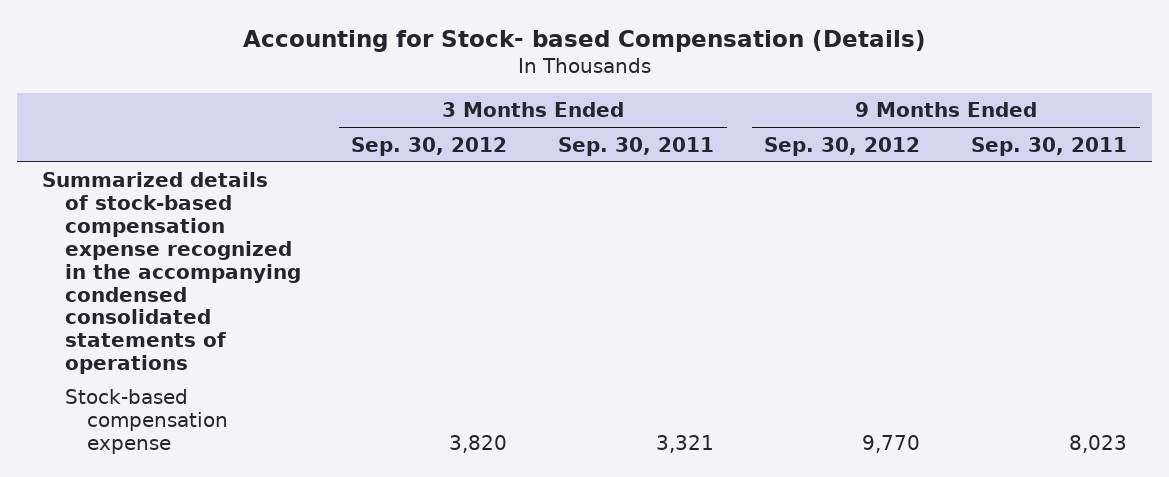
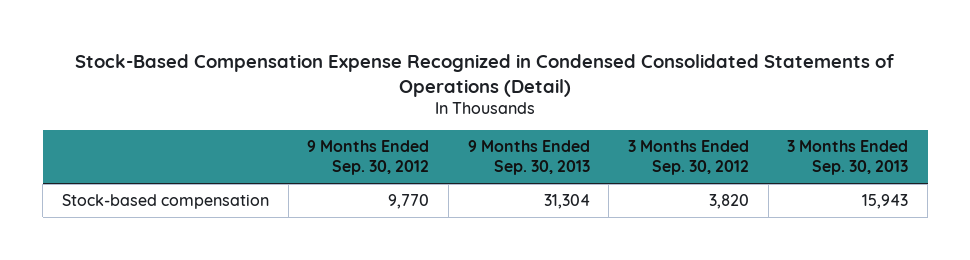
- Accounting for Stock- based Compensation (Details)
+ Stock-Based Compensation Expense Recognized in Condensed Consolidated Statements of Operations (Detail)
- | 3 Months Ended Sep. 30, 2012 | 3 Months Ended Sep. 30, 2011 | 9 Months Ended Sep. 30, 2012 | 9 Months Ended Sep. 30, 2011
+ | 9 Months Ended Sep. 30, 2012 | 9 Months Ended Sep. 30, 2013 | 3 Months Ended Sep. 30, 2012 | 3 Months Ended Sep. 30, 2013
- Summarized details of stock-based compensation expense recognized in the accompanying condensed consolidated statements of operations
- Stock-based compensation expense | 3,820 | 3,321 | 9,770 | 8,023
+ Stock-based compensation | 9,770 | 31,304 | 3,820 | 15,943

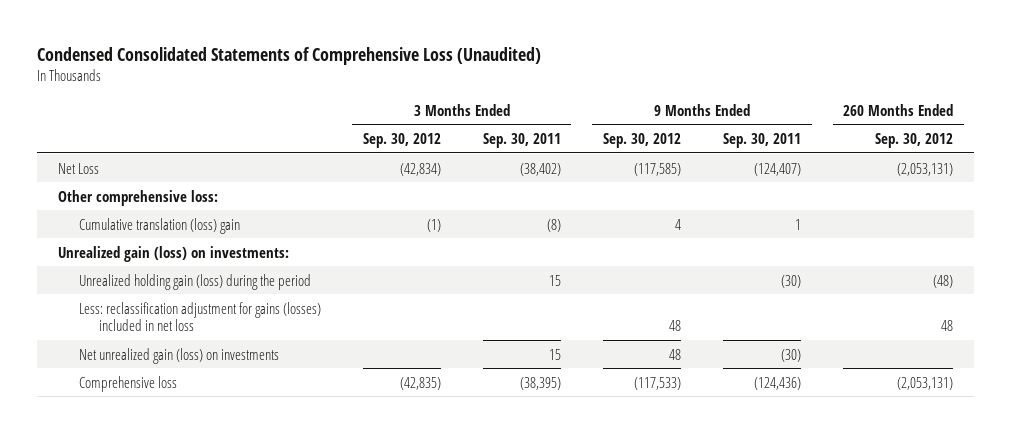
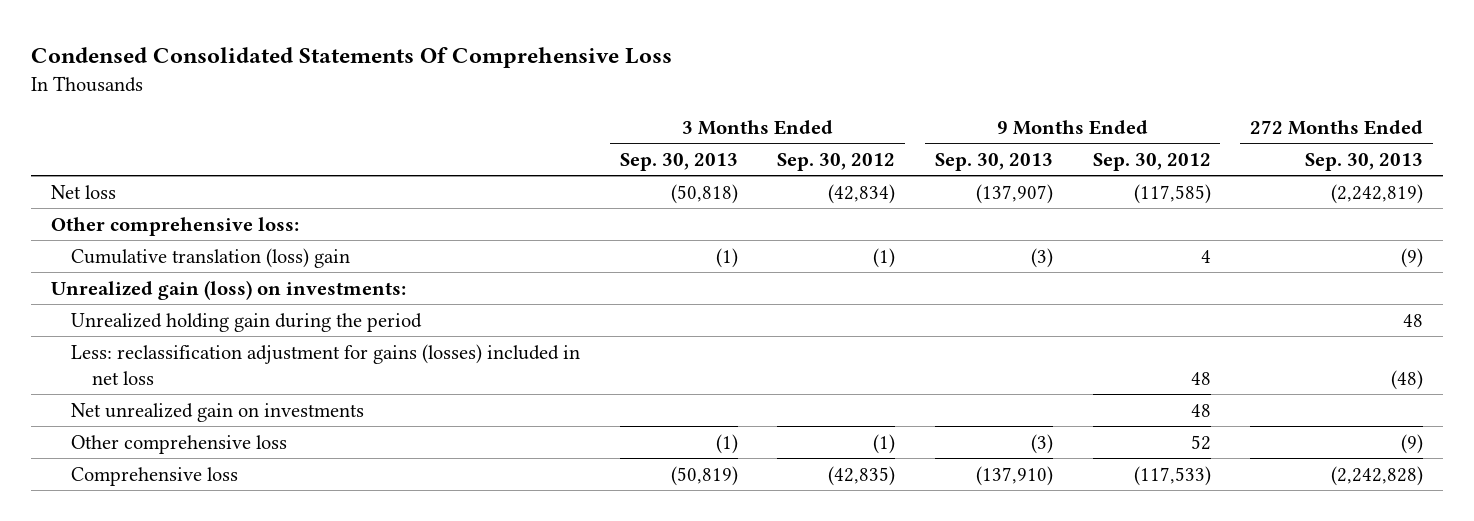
- Condensed Consolidated Statements of Comprehensive Loss (Unaudited)
+ Condensed Consolidated Statements Of Comprehensive Loss
- | 3 Months Ended Sep. 30, 2012 | 3 Months Ended Sep. 30, 2011 | 9 Months Ended Sep. 30, 2012 | 9 Months Ended Sep. 30, 2011 | 260 Months Ended Sep. 30, 2012
+ | 3 Months Ended Sep. 30, 2013 | 3 Months Ended Sep. 30, 2012 | 9 Months Ended Sep. 30, 2013 | 9 Months Ended Sep. 30, 2012 | 272 Months Ended Sep. 30, 2013
- Net Loss | (42,834) | (38,402) | (117,585) | (124,407) | (2,053,131)
+ Net loss | (50,818) | (42,834) | (137,907) | (117,585) | (2,242,819)
- Unrealized holding gain (loss) during the period | | 15 | | (30) | (48)
+ Unrealized holding gain during the period | | | | | 48
- Net unrealized gain (loss) on investments | | 15 | 48 | (30) |
+ Net unrealized gain on investments | | | | 48 |
+ Other comprehensive loss | (1) | (1) | (3) | 52 | (9)

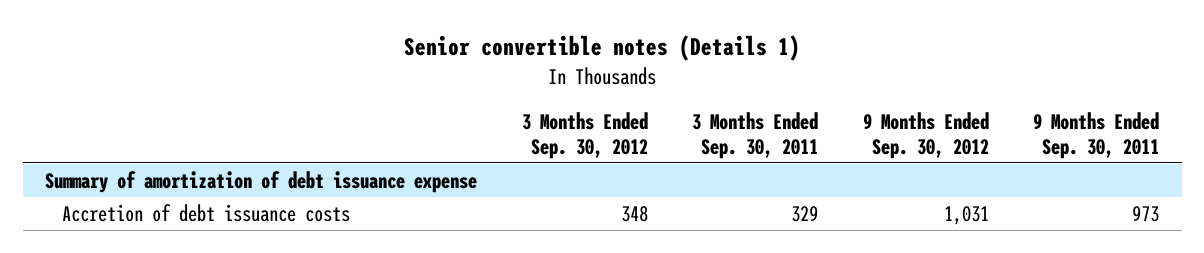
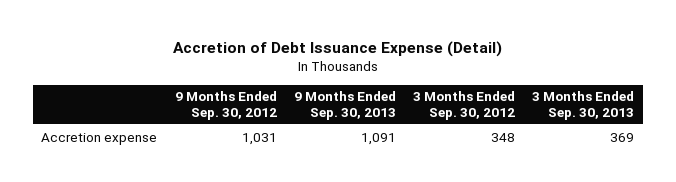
- Senior convertible notes (Details 1)
+ Accretion of Debt Issuance Expense (Detail)
- | 3 Months Ended Sep. 30, 2012 | 3 Months Ended Sep. 30, 2011 | 9 Months Ended Sep. 30, 2012 | 9 Months Ended Sep. 30, 2011
+ | 9 Months Ended Sep. 30, 2012 | 9 Months Ended Sep. 30, 2013 | 3 Months Ended Sep. 30, 2012 | 3 Months Ended Sep. 30, 2013
- Summary of amortization of debt issuance expense
- Accretion of debt issuance costs | 348 | 329 | 1,031 | 973
+ Accretion expense | 1,031 | 1,091 | 348 | 369

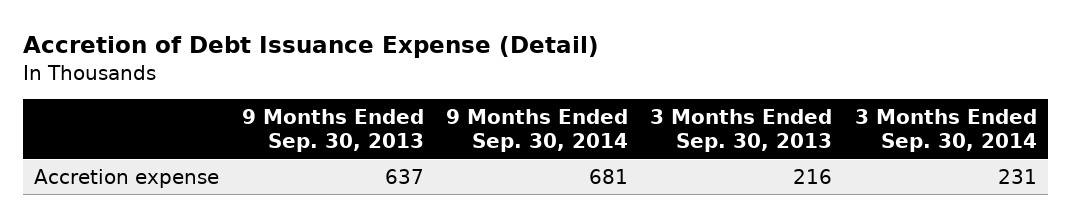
- | 9 Months Ended Sep. 30, 2012 | 9 Months Ended Sep. 30, 2013 | 3 Months Ended Sep. 30, 2012 | 3 Months Ended Sep. 30, 2013
+ | 9 Months Ended Sep. 30, 2013 | 9 Months Ended Sep. 30, 2014 | 3 Months Ended Sep. 30, 2013 | 3 Months Ended Sep. 30, 2014
- Accretion expense | 1,031 | 1,091 | 348 | 369
+ Accretion expense | 637 | 681 | 216 | 231

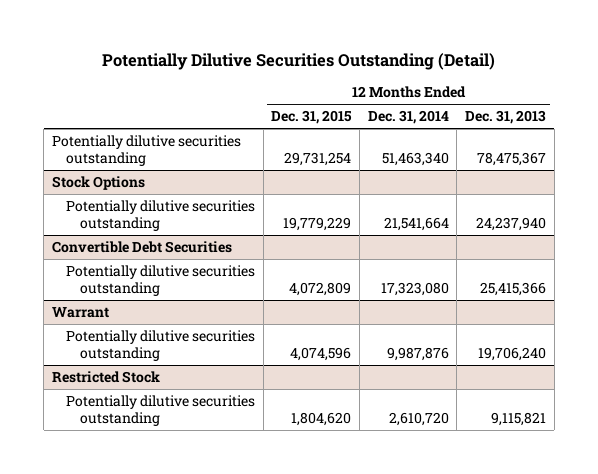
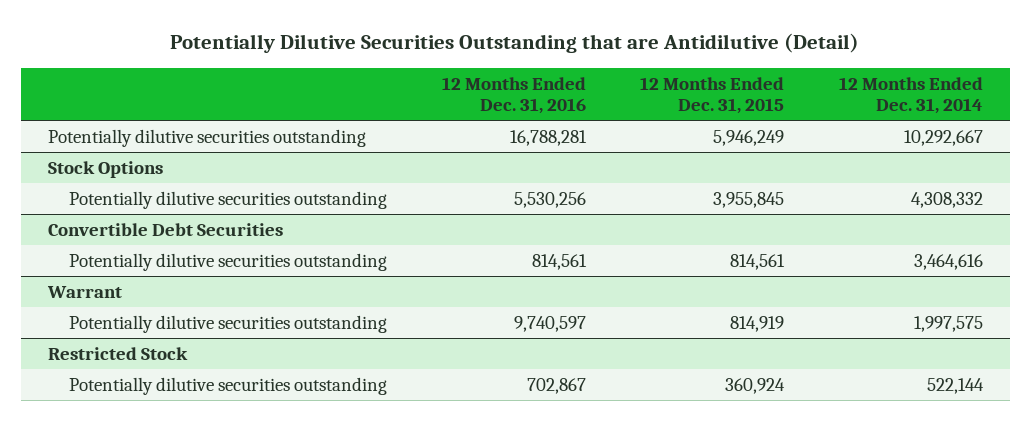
- Potentially Dilutive Securities Outstanding (Detail)
+ Potentially Dilutive Securities Outstanding that are Antidilutive (Detail)
- | 12 Months Ended Dec. 31, 2015 | 12 Months Ended Dec. 31, 2014 | 12 Months Ended Dec. 31, 2013
+ | 12 Months Ended Dec. 31, 2016 | 12 Months Ended Dec. 31, 2015 | 12 Months Ended Dec. 31, 2014
- Potentially dilutive securities outstanding | 29,731,254 | 51,463,340 | 78,475,367
+ Potentially dilutive securities outstanding | 16,788,281 | 5,946,249 | 10,292,667
@ Stock Options
- Potentially dilutive securities outstanding | 19,779,229 | 21,541,664 | 24,237,940
+ Potentially dilutive securities outstanding | 5,530,256 | 3,955,845 | 4,308,332
@ Convertible Debt Securities
- Potentially dilutive securities outstanding | 4,072,809 | 17,323,080 | 25,415,366
+ Potentially dilutive securities outstanding | 814,561 | 814,561 | 3,464,616
@ Warrant
- Potentially dilutive securities outstanding | 4,074,596 | 9,987,876 | 19,706,240
+ Potentially dilutive securities outstanding | 9,740,597 | 814,919 | 1,997,575
@ Restricted Stock
- Potentially dilutive securities outstanding | 1,804,620 | 2,610,720 | 9,115,821
+ Potentially dilutive securities outstanding | 702,867 | 360,924 | 522,144

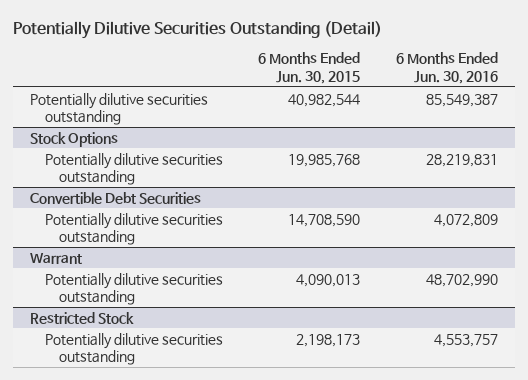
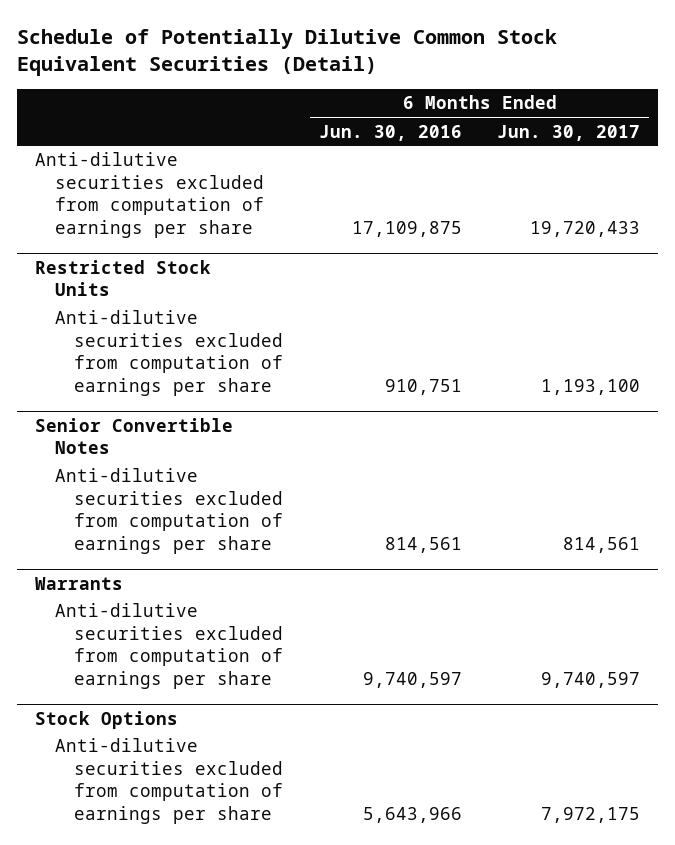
- Potentially Dilutive Securities Outstanding (Detail)
+ Schedule of Potentially Dilutive Common Stock Equivalent Securities (Detail)
- | 6 Months Ended Jun. 30, 2015 | 6 Months Ended Jun. 30, 2016
+ | 6 Months Ended Jun. 30, 2016 | 6 Months Ended Jun. 30, 2017
- Potentially dilutive securities outstanding | 40,982,544 | 85,549,387
+ Anti-dilutive securities excluded from computation of earnings per share | 17,109,875 | 19,720,433
+ Restricted Stock Units
+ Anti-dilutive securities excluded from computation of earnings per share | 910,751 | 1,193,100
+ Senior Convertible Notes
+ Anti-dilutive securities excluded from computation of earnings per share | 814,561 | 814,561
+ Warrants
+ Anti-dilutive securities excluded from computation of earnings per share | 9,740,597 | 9,740,597
@ Stock Options
- Potentially dilutive securities outstanding | 19,985,768 | 28,219,831
- Convertible Debt Securities
- Potentially dilutive securities outstanding | 14,708,590 | 4,072,809
- Warrant
- Potentially dilutive securities outstanding | 4,090,013 | 48,702,990
- Restricted Stock
- Potentially dilutive securities outstanding | 2,198,173 | 4,553,757
@ Stock Options
+ Anti-dilutive securities excluded from computation of earnings per share | 5,643,966 | 7,972,175

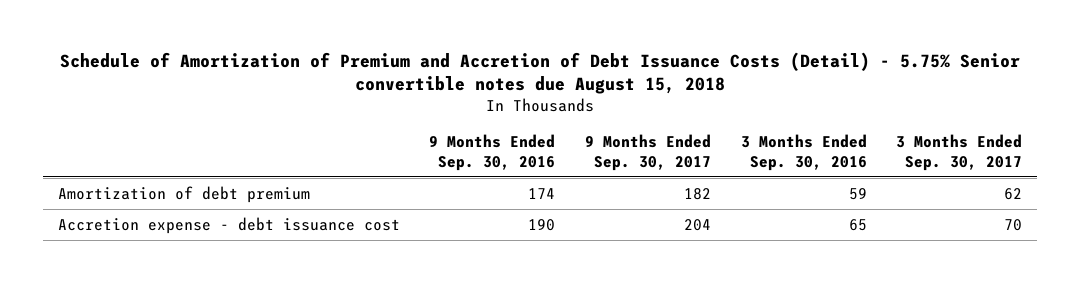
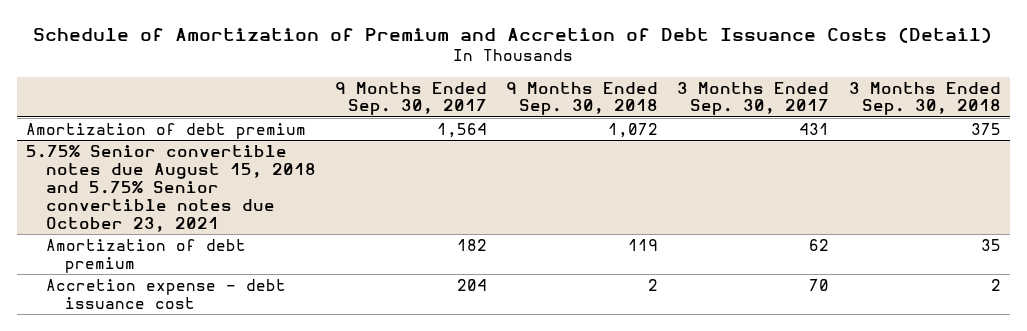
- Schedule of Amortization of Premium and Accretion of Debt Issuance Costs (Detail) - 5.75% Senior convertible notes due August 15, 2018
+ Schedule of Amortization of Premium and Accretion of Debt Issuance Costs (Detail)
- | 9 Months Ended Sep. 30, 2016 | 9 Months Ended Sep. 30, 2017 | 3 Months Ended Sep. 30, 2016 | 3 Months Ended Sep. 30, 2017
+ | 9 Months Ended Sep. 30, 2017 | 9 Months Ended Sep. 30, 2018 | 3 Months Ended Sep. 30, 2017 | 3 Months Ended Sep. 30, 2018
+ Amortization of debt premium | 1,564 | 1,072 | 431 | 375
+ 5.75% Senior convertible notes due August 15, 2018 and 5.75% Senior convertible notes due October 23, 2021

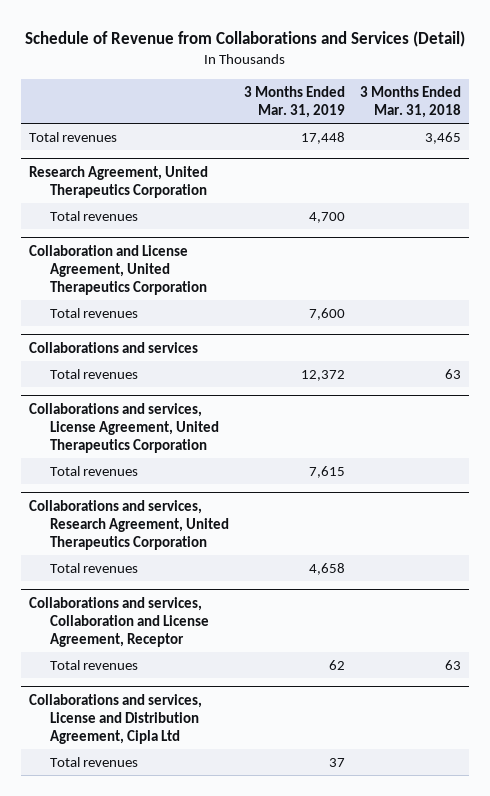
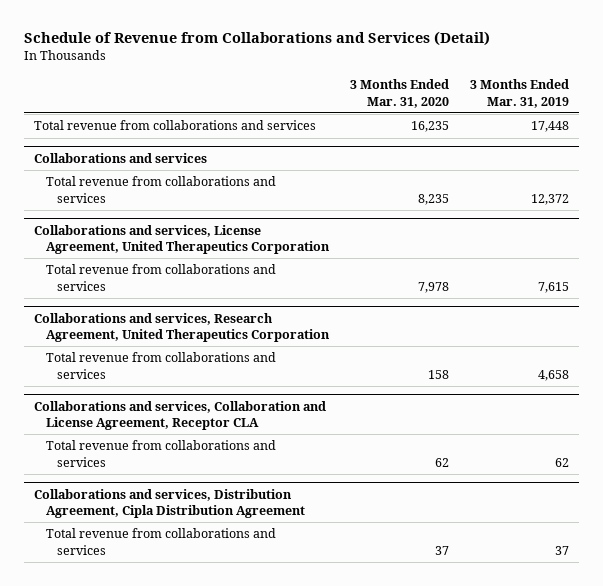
- | 3 Months Ended Mar. 31, 2019 | 3 Months Ended Mar. 31, 2018
+ | 3 Months Ended Mar. 31, 2020 | 3 Months Ended Mar. 31, 2019
- Total revenues | 17,448 | 3,465
- Research Agreement, United Therapeutics Corporation
- Total revenues | 4,700 |
- Collaboration and License Agreement, United Therapeutics Corporation
- Total revenues | 7,600 |
+ Total revenue from collaborations and services | 16,235 | 17,448
@ Collaborations and services
- Total revenues | 12,372 | 63
+ Total revenue from collaborations and services | 8,235 | 12,372
@ Collaborations and services, License Agreement, United Therapeutics Corporation
- Total revenues | 7,615 |
+ Total revenue from collaborations and services | 7,978 | 7,615
@ Collaborations and services, Research Agreement, United Therapeutics Corporation
- Total revenues | 4,658 |
- Collaborations and services, Collaboration and License Agreement, Receptor
- Total revenues | 62 | 63
- Collaborations and services, License and Distribution Agreement, Cipla Ltd
- Total revenues | 37 |
@ Collaborations and services, Research Agreement, United Therapeutics Corporation
+ Total revenue from collaborations and services | 158 | 4,658
+ Collaborations and services, Collaboration and License Agreement, Receptor CLA
+ Total revenue from collaborations and services | 62 | 62
+ Collaborations and services, Distribution Agreement, Cipla Distribution Agreement
+ Total revenue from collaborations and services | 37 | 37

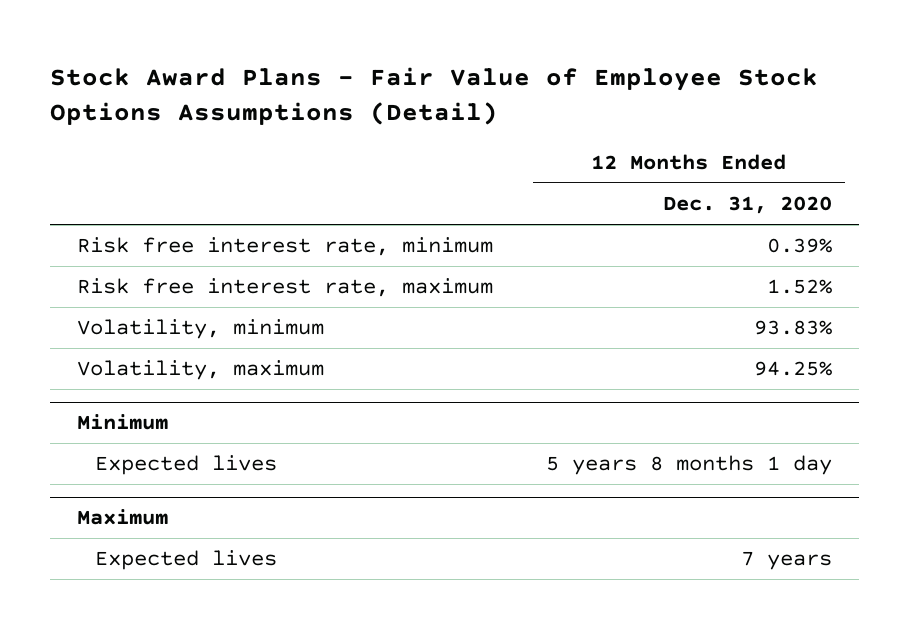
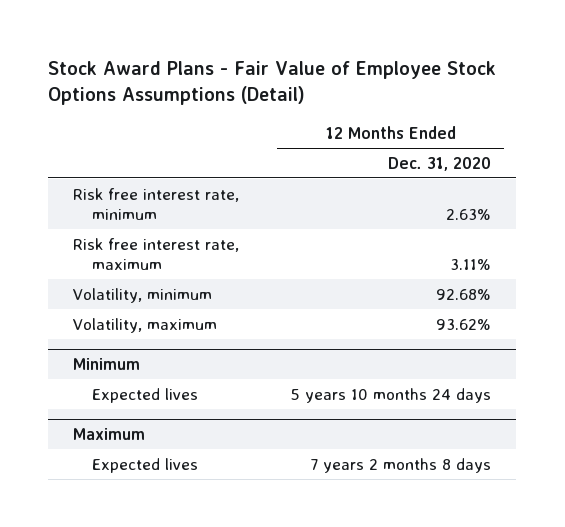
- Risk free interest rate, minimum | 0.39%
- Risk free interest rate, maximum | 1.52%
- Volatility, minimum | 93.83%
- Volatility, maximum | 94.25%
+ Risk free interest rate, minimum | 2.63%
+ Risk free interest rate, maximum | 3.11%
+ Volatility, minimum | 92.68%
+ Volatility, maximum | 93.62%
@ Minimum
- Expected lives | 5 years 8 months 1 day
+ Expected lives | 5 years 10 months 24 days
@ Maximum
- Expected lives | 7 years
+ Expected lives | 7 years 2 months 8 days

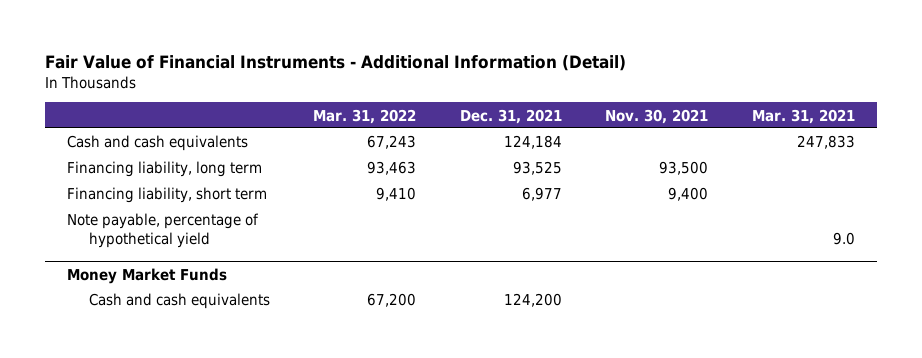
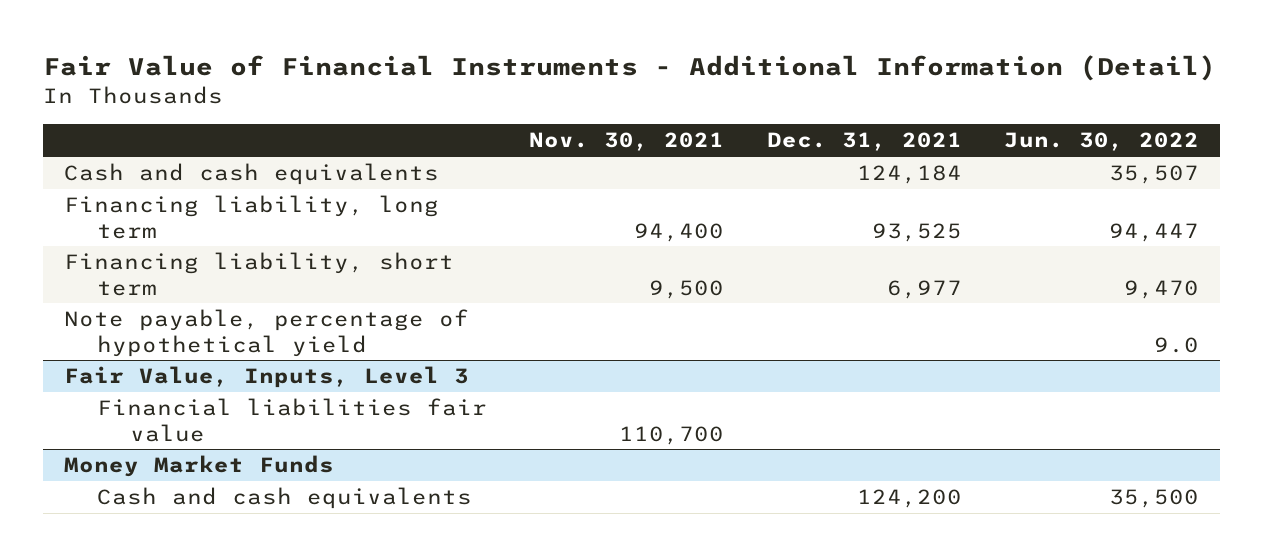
- | Mar. 31, 2022 | Dec. 31, 2021 | Nov. 30, 2021 | Mar. 31, 2021
+ | Nov. 30, 2021 | Dec. 31, 2021 | Jun. 30, 2022
- Financing liability, long term | 93,463 | 93,525 | 93,500 |
- Financing liability, short term | 9,410 | 6,977 | 9,400 |
+ Financing liability, long term | 94,400 | 93,525 | 94,447
+ Financing liability, short term | 9,500 | 6,977 | 9,470
+ Fair Value, Inputs, Level 3
+ Financial liabilities fair value | 110,700 | |

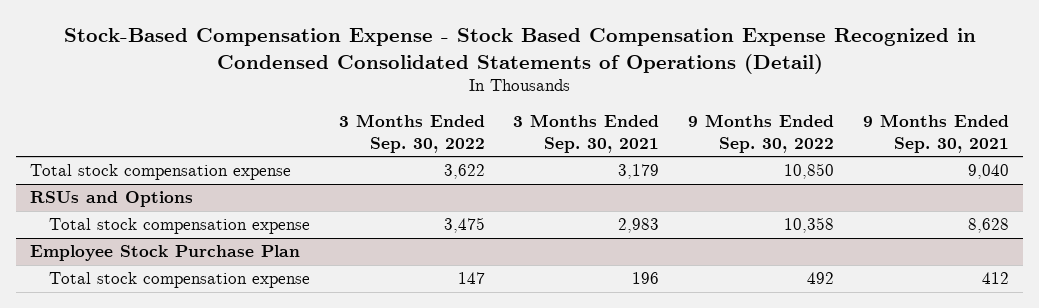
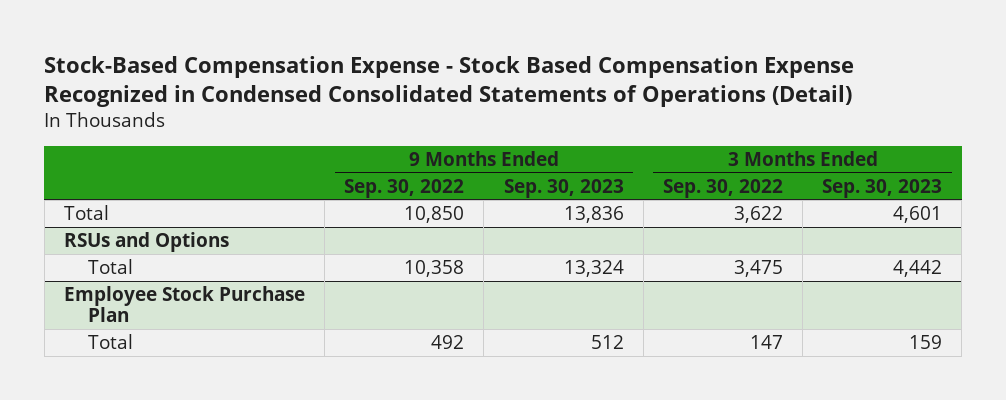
- | 3 Months Ended Sep. 30, 2022 | 3 Months Ended Sep. 30, 2021 | 9 Months Ended Sep. 30, 2022 | 9 Months Ended Sep. 30, 2021
+ | 9 Months Ended Sep. 30, 2022 | 9 Months Ended Sep. 30, 2023 | 3 Months Ended Sep. 30, 2022 | 3 Months Ended Sep. 30, 2023
- Total stock compensation expense | 3,622 | 3,179 | 10,850 | 9,040
+ Total | 10,850 | 13,836 | 3,622 | 4,601
@ RSUs and Options
- Total stock compensation expense | 3,475 | 2,983 | 10,358 | 8,628
+ Total | 10,358 | 13,324 | 3,475 | 4,442
@ Employee Stock Purchase Plan
- Total stock compensation expense | 147 | 196 | 492 | 412
+ Total | 492 | 512 | 147 | 159

